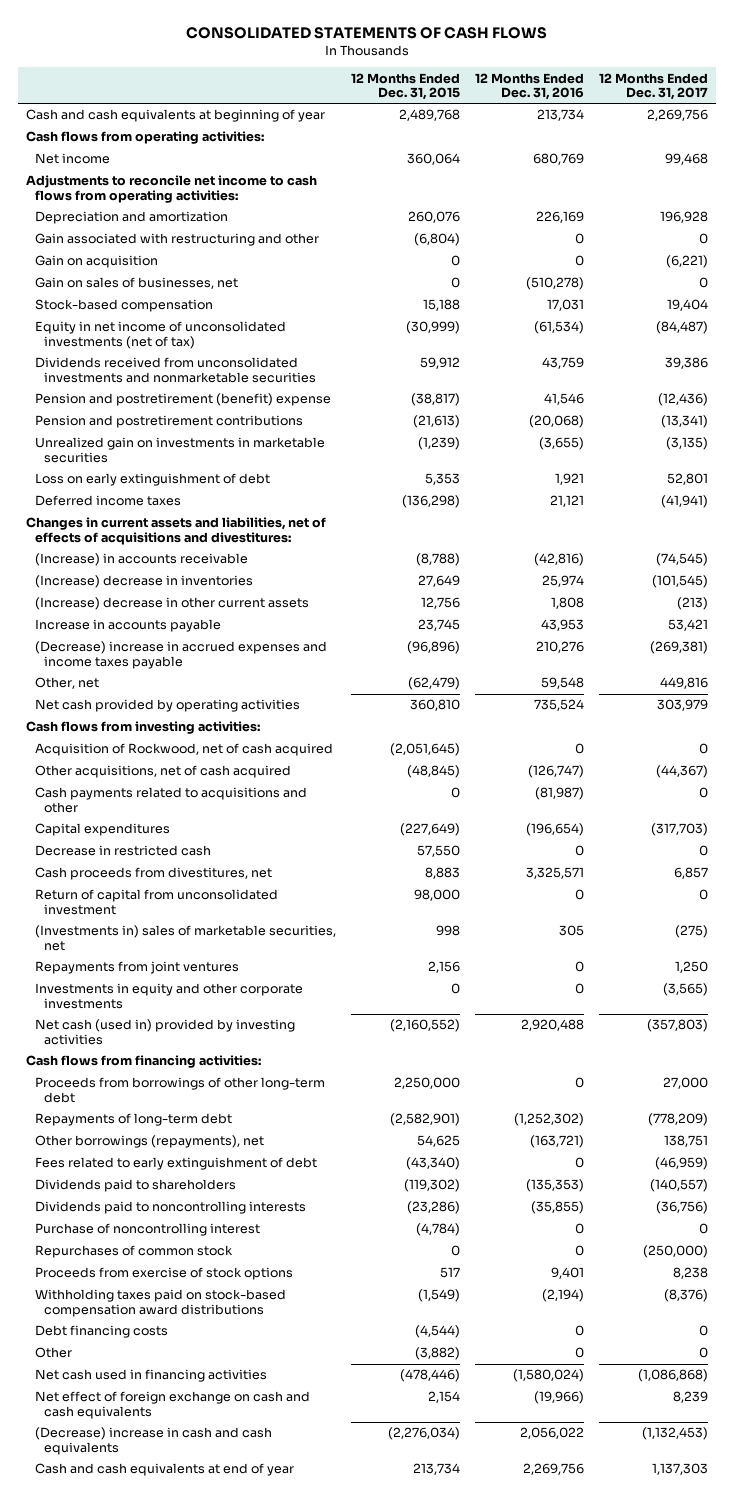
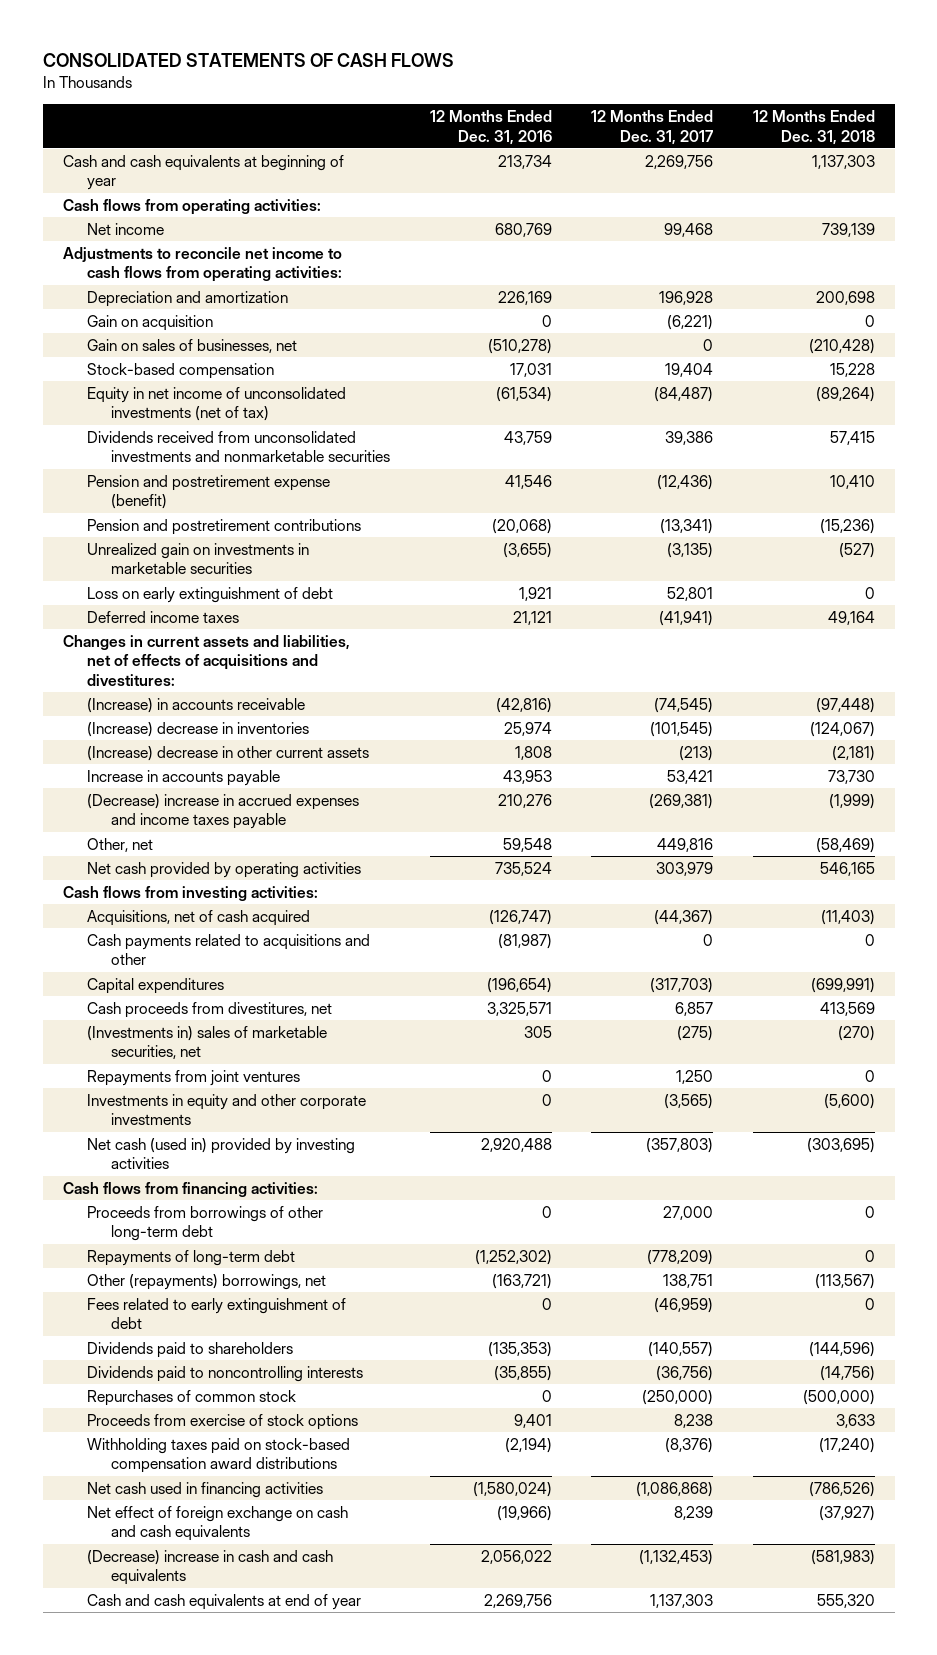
- | 12 Months Ended Dec. 31, 2015 | 12 Months Ended Dec. 31, 2016 | 12 Months Ended Dec. 31, 2017
+ | 12 Months Ended Dec. 31, 2016 | 12 Months Ended Dec. 31, 2017 | 12 Months Ended Dec. 31, 2018
- Gain associated with restructuring and other | (6,804) | 0 | 0
- Pension and postretirement (benefit) expense | (38,817) | 41,546 | (12,436)
+ Pension and postretirement expense (benefit) | 41,546 | (12,436) | 10,410
- Acquisition of Rockwood, net of cash acquired | (2,051,645) | 0 | 0
- Other acquisitions, net of cash acquired | (48,845) | (126,747) | (44,367)
+ Acquisitions, net of cash acquired | (126,747) | (44,367) | (11,403)
- Decrease in restricted cash | 57,550 | 0 | 0
- Return of capital from unconsolidated investment | 98,000 | 0 | 0
- Other borrowings (repayments), net | 54,625 | (163,721) | 138,751
+ Other (repayments) borrowings, net | (163,721) | 138,751 | (113,567)
- Purchase of noncontrolling interest | (4,784) | 0 | 0
- Debt financing costs | (4,544) | 0 | 0
- Other | (3,882) | 0 | 0

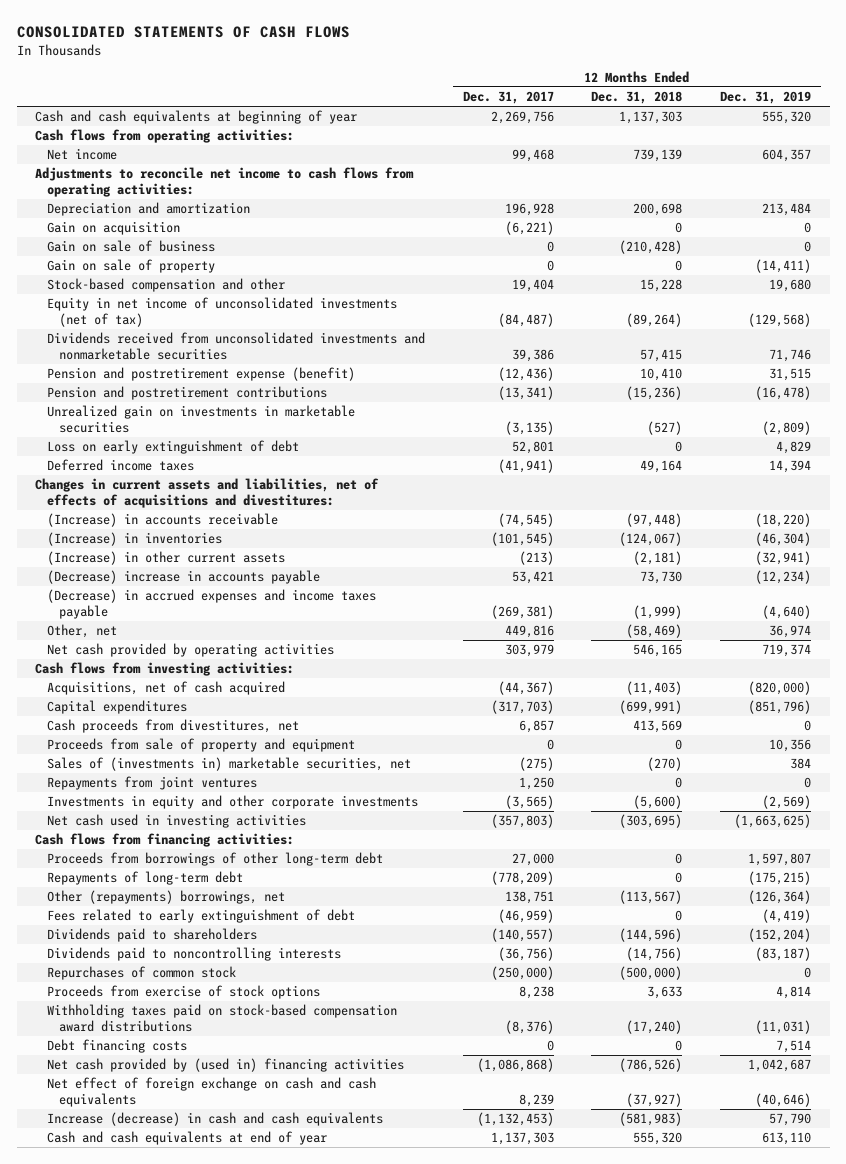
- | 12 Months Ended Dec. 31, 2016 | 12 Months Ended Dec. 31, 2017 | 12 Months Ended Dec. 31, 2018
+ | 12 Months Ended Dec. 31, 2017 | 12 Months Ended Dec. 31, 2018 | 12 Months Ended Dec. 31, 2019
- Gain on sales of businesses, net | (510,278) | 0 | (210,428)
- Stock-based compensation | 17,031 | 19,404 | 15,228
+ Gain on sale of business | 0 | (210,428) | 0
+ Gain on sale of property | 0 | 0 | (14,411)
+ Stock-based compensation and other | 19,404 | 15,228 | 19,680
- (Increase) decrease in inventories | 25,974 | (101,545) | (124,067)
- (Increase) decrease in other current assets | 1,808 | (213) | (2,181)
- Increase in accounts payable | 43,953 | 53,421 | 73,730
- (Decrease) increase in accrued expenses and income taxes payable | 210,276 | (269,381) | (1,999)
+ (Increase) in inventories | (101,545) | (124,067) | (46,304)
+ (Increase) in other current assets | (213) | (2,181) | (32,941)
+ (Decrease) increase in accounts payable | 53,421 | 73,730 | (12,234)
+ (Decrease) in accrued expenses and income taxes payable | (269,381) | (1,999) | (4,640)
- Cash payments related to acquisitions and other | (81,987) | 0 | 0
- (Investments in) sales of marketable securities, net | 305 | (275) | (270)
+ Proceeds from sale of property and equipment | 0 | 0 | 10,356
+ Sales of (investments in) marketable securities, net | (275) | (270) | 384
- Net cash (used in) provided by investing activities | 2,920,488 | (357,803) | (303,695)
+ Net cash used in investing activities | (357,803) | (303,695) | (1,663,625)
- Net cash used in financing activities | (1,580,024) | (1,086,868) | (786,526)
+ Debt financing costs | 0 | 0 | 7,514
+ Net cash provided by (used in) financing activities | (1,086,868) | (786,526) | 1,042,687
- (Decrease) increase in cash and cash equivalents | 2,056,022 | (1,132,453) | (581,983)
+ Increase (decrease) in cash and cash equivalents | (1,132,453) | (581,983) | 57,790

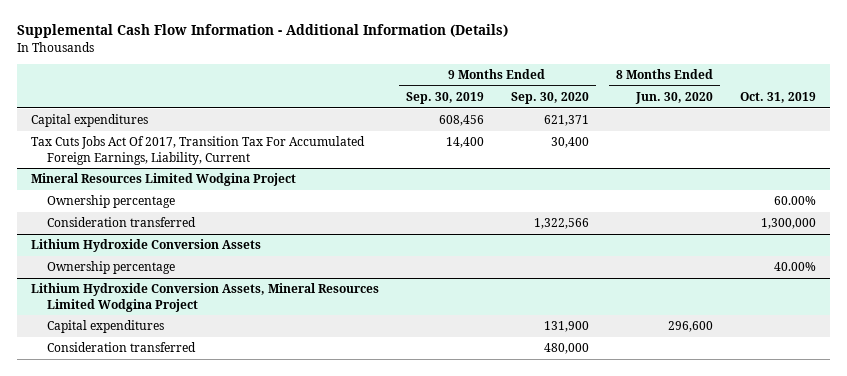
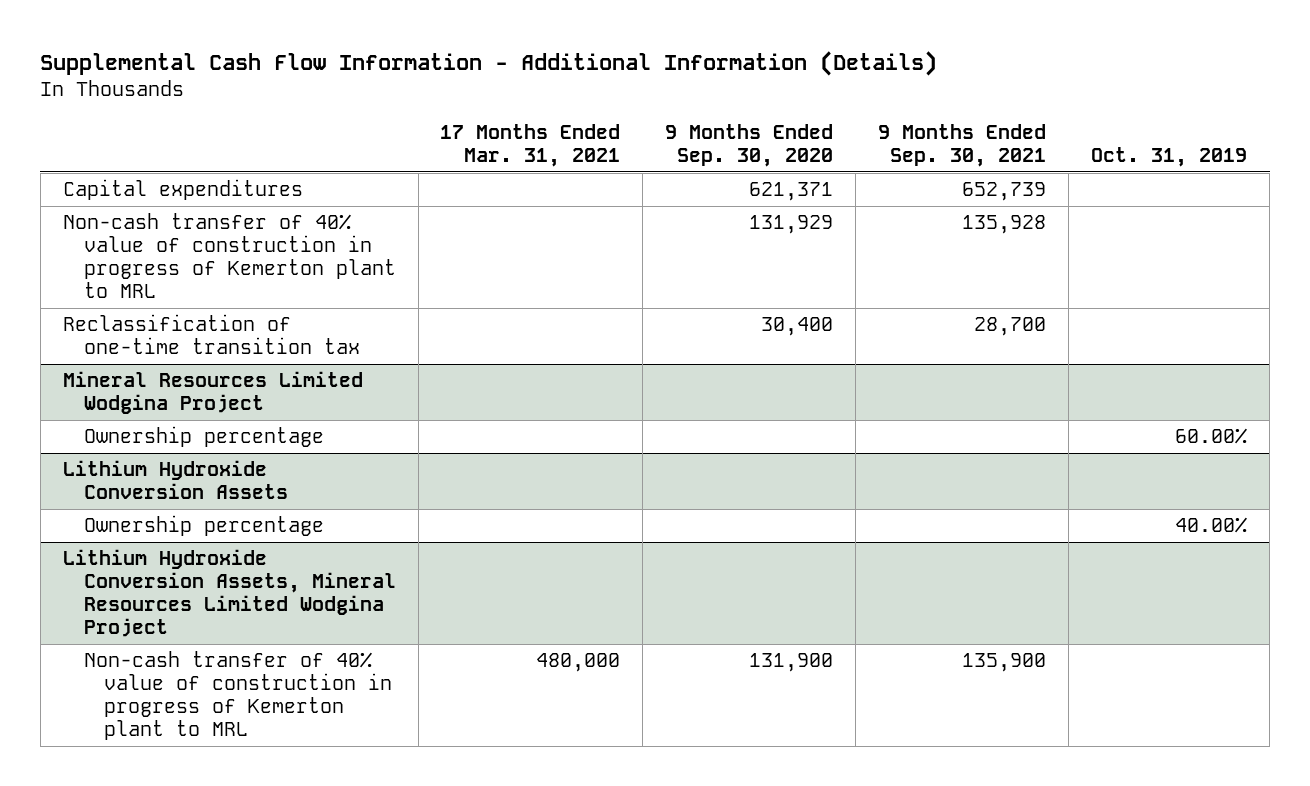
- | 9 Months Ended Sep. 30, 2019 | 9 Months Ended Sep. 30, 2020 | 8 Months Ended Jun. 30, 2020 | Oct. 31, 2019
+ | 17 Months Ended Mar. 31, 2021 | 9 Months Ended Sep. 30, 2020 | 9 Months Ended Sep. 30, 2021 | Oct. 31, 2019
- Tax Cuts Jobs Act Of 2017, Transition Tax For Accumulated Foreign Earnings, Liability, Current | 14,400 | 30,400 | |
+ Non-cash transfer of 40% value of construction in progress of Kemerton plant to MRL | | 131,929 | 135,928 |
+ Reclassification of one-time transition tax | | 30,400 | 28,700 |
@ Mineral Resources Limited Wodgina Project
- Consideration transferred | | 1,322,566 | | 1,300,000
@ Lithium Hydroxide Conversion Assets, Mineral Resources Limited Wodgina Project
- Capital expenditures | | 131,900 | 296,600 |
- Consideration transferred | | 480,000 | |
+ Non-cash transfer of 40% value of construction in progress of Kemerton plant to MRL | 480,000 | 131,900 | 135,900 |

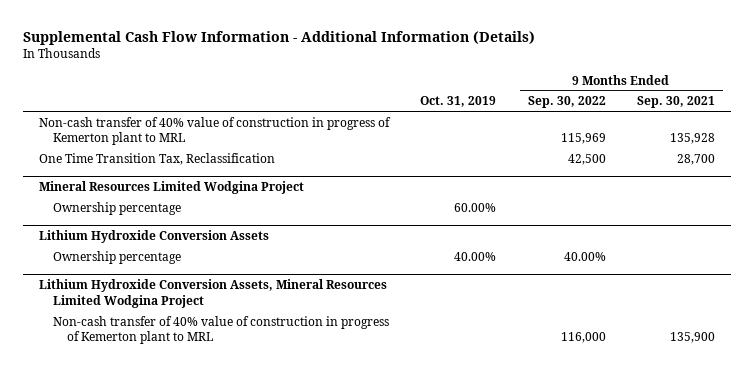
- | 17 Months Ended Mar. 31, 2021 | 9 Months Ended Sep. 30, 2020 | 9 Months Ended Sep. 30, 2021 | Oct. 31, 2019
+ | Oct. 31, 2019 | 9 Months Ended Sep. 30, 2022 | 9 Months Ended Sep. 30, 2021
- Capital expenditures | | 621,371 | 652,739 |
- Reclassification of one-time transition tax | | 30,400 | 28,700 |
+ One Time Transition Tax, Reclassification | | 42,500 | 28,700

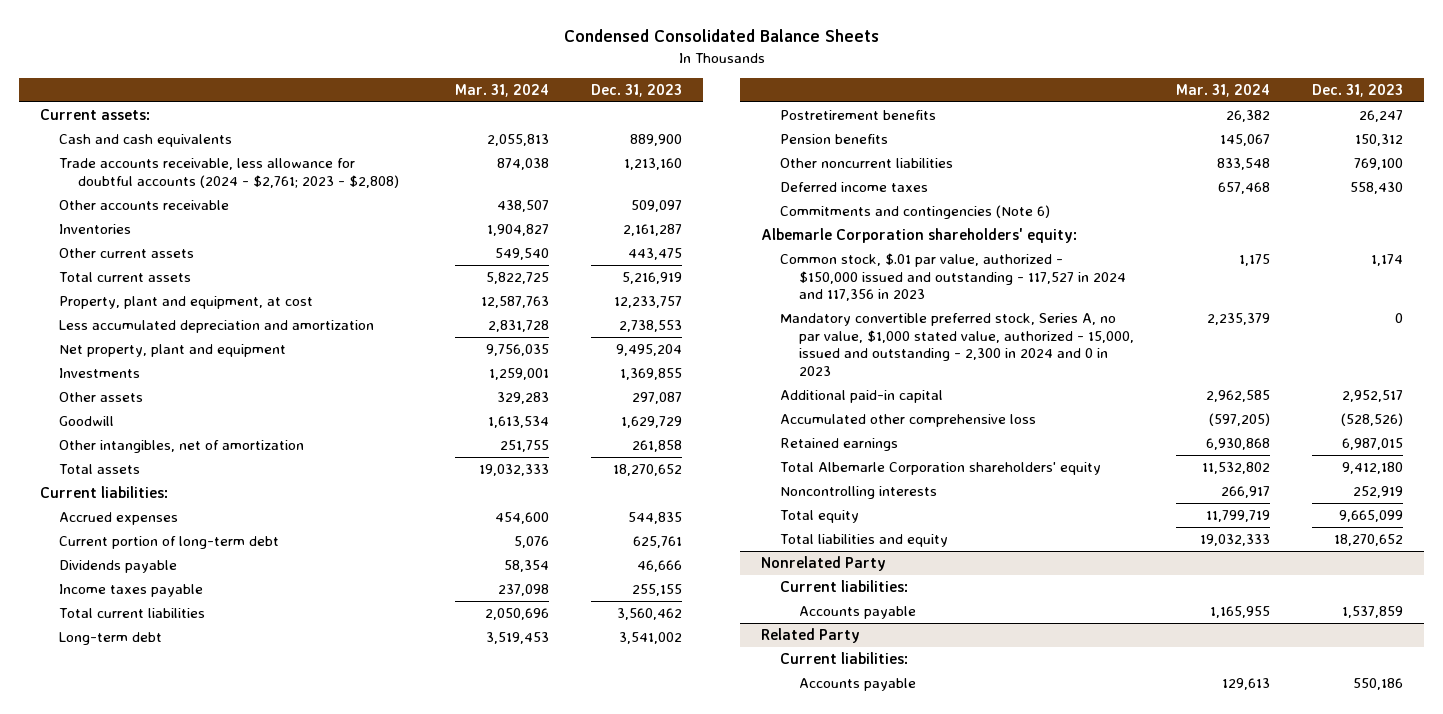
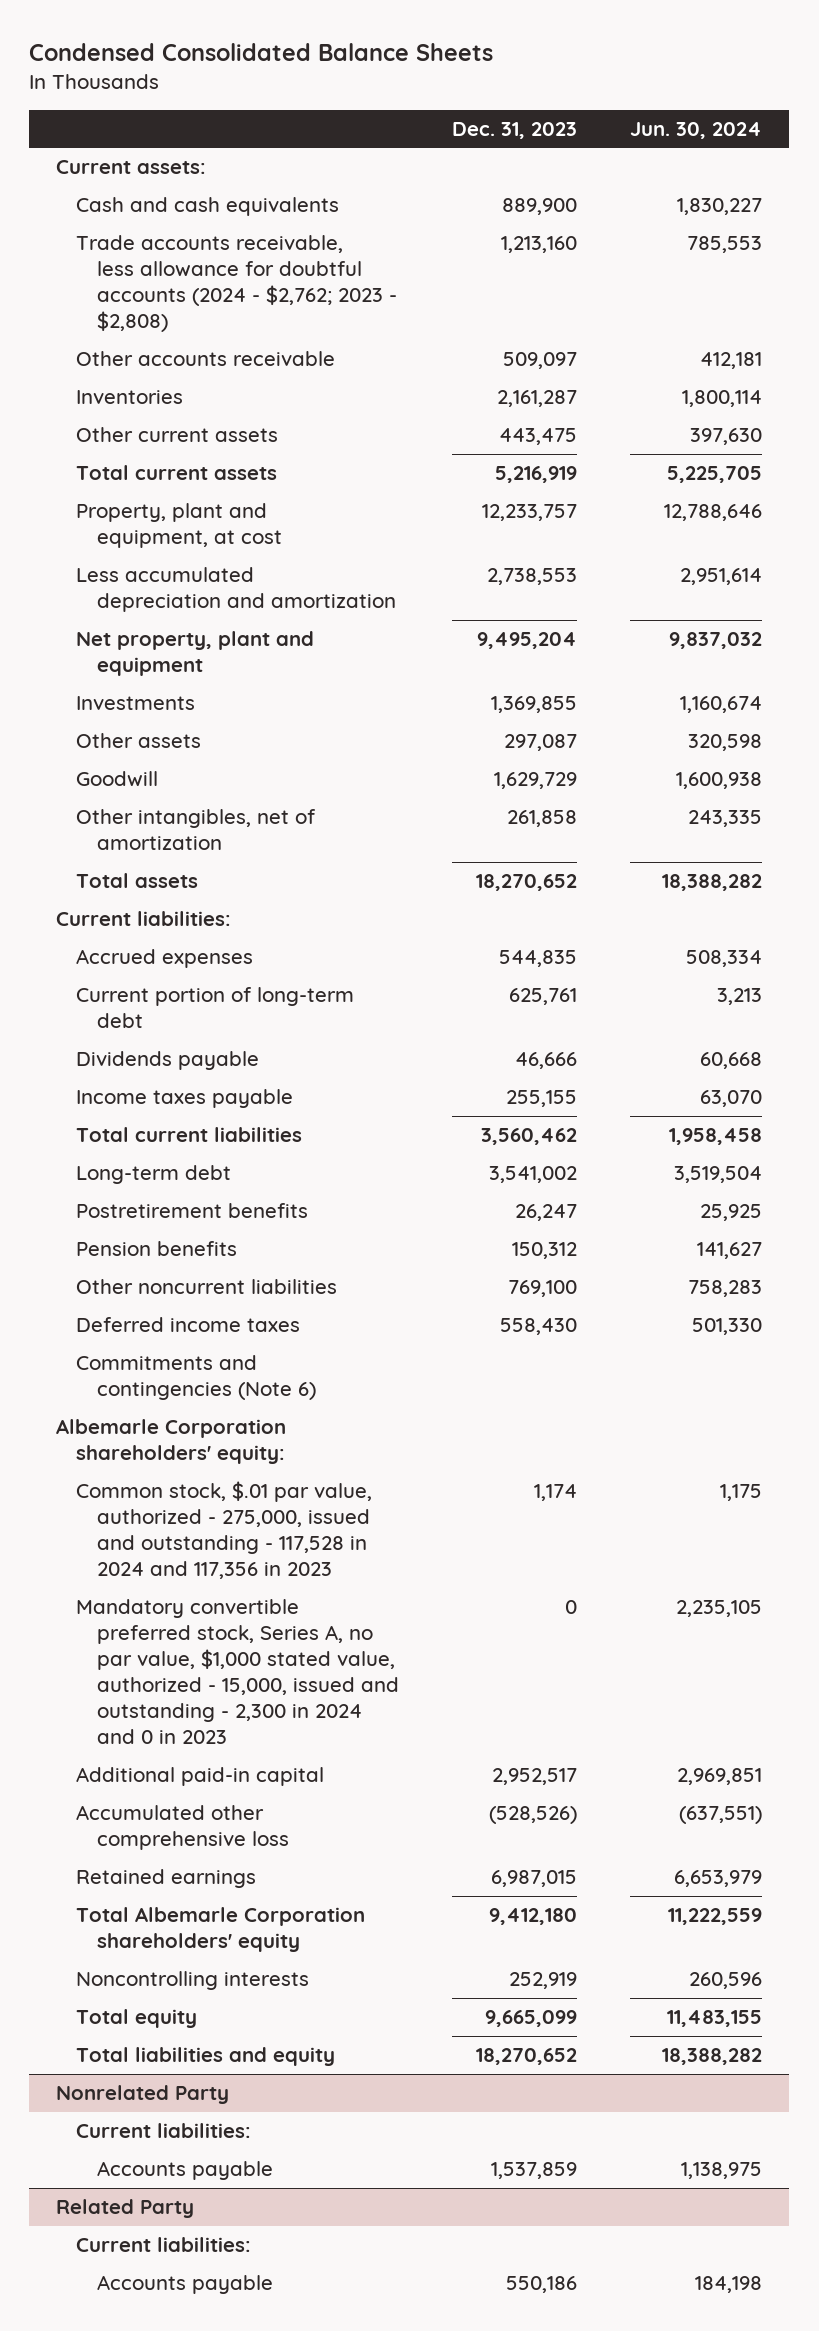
- | Mar. 31, 2024 | Dec. 31, 2023
+ | Dec. 31, 2023 | Jun. 30, 2024
- Trade accounts receivable, less allowance for doubtful accounts (2024 - $2,761; 2023 - $2,808) | 874,038 | 1,213,160
+ Trade accounts receivable, less allowance for doubtful accounts (2024 - $2,762; 2023 - $2,808) | 1,213,160 | 785,553
- Common stock, $.01 par value, authorized - $150,000 issued and outstanding - 117,527 in 2024 and 117,356 in 2023 | 1,175 | 1,174
+ Common stock, $.01 par value, authorized - 275,000, issued and outstanding - 117,528 in 2024 and 117,356 in 2023 | 1,174 | 1,175

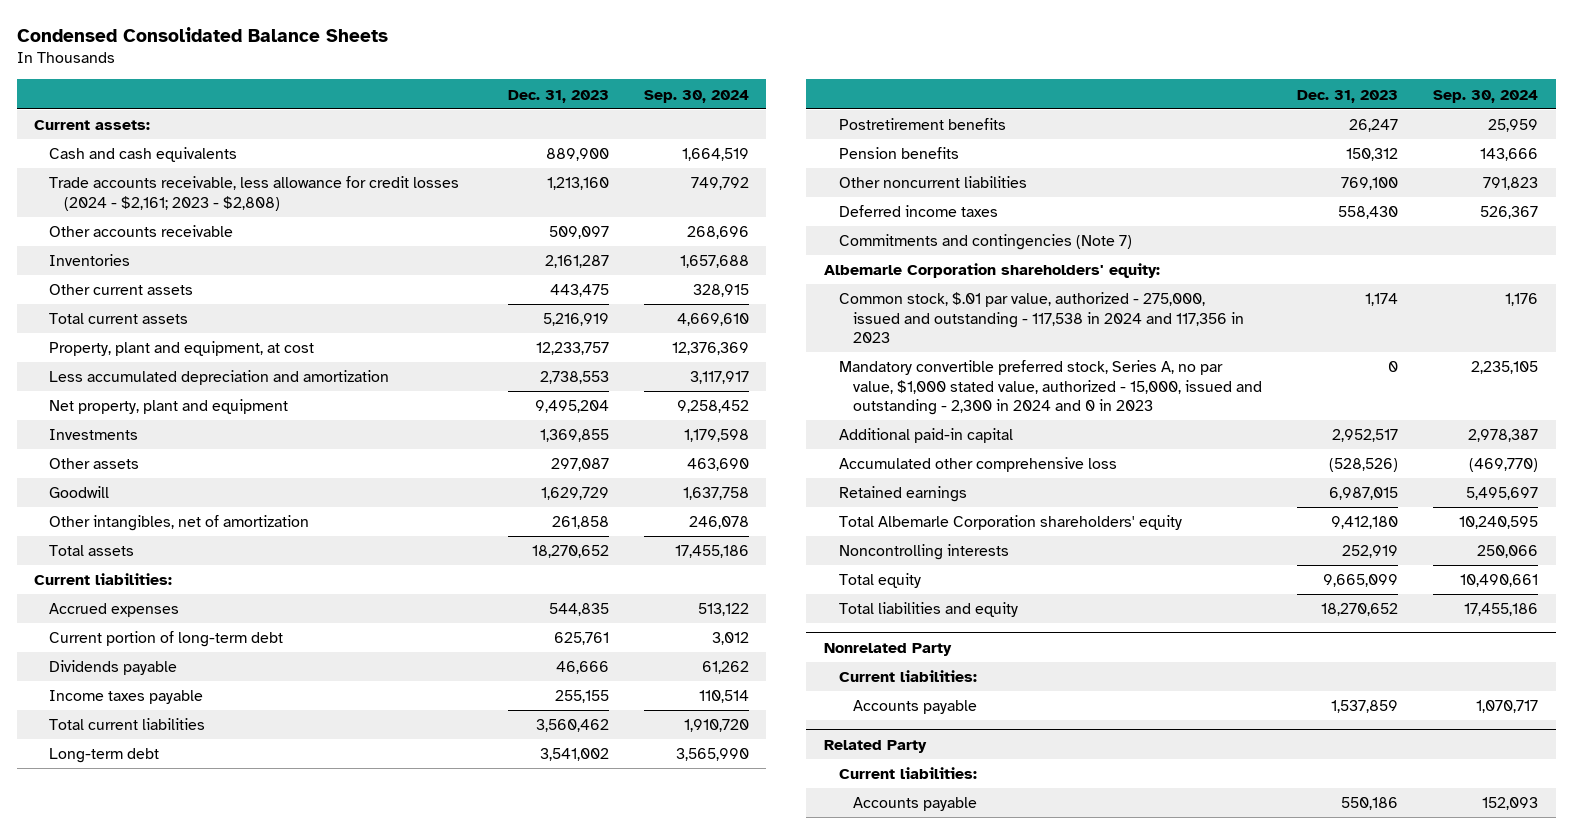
- | Dec. 31, 2023 | Jun. 30, 2024
+ | Dec. 31, 2023 | Sep. 30, 2024
- Trade accounts receivable, less allowance for doubtful accounts (2024 - $2,762; 2023 - $2,808) | 1,213,160 | 785,553
+ Trade accounts receivable, less allowance for credit losses (2024 - $2,161; 2023 - $2,808) | 1,213,160 | 749,792
- Commitments and contingencies (Note 6)
+ Commitments and contingencies (Note 7)
- Common stock, $.01 par value, authorized - 275,000, issued and outstanding - 117,528 in 2024 and 117,356 in 2023 | 1,174 | 1,175
+ Common stock, $.01 par value, authorized - 275,000, issued and outstanding - 117,538 in 2024 and 117,356 in 2023 | 1,174 | 1,176

